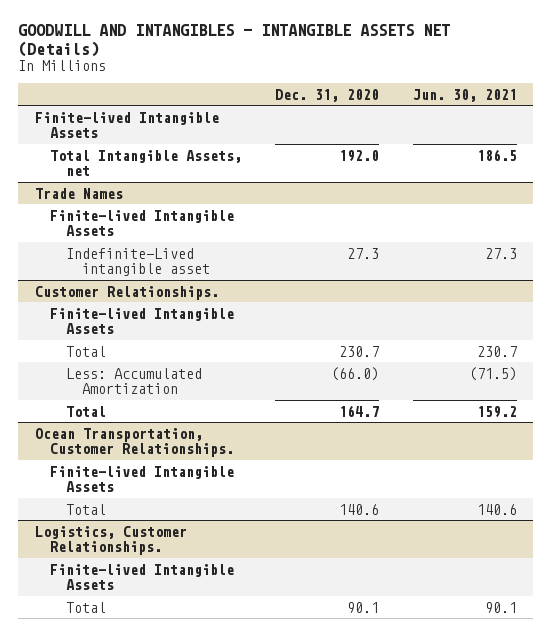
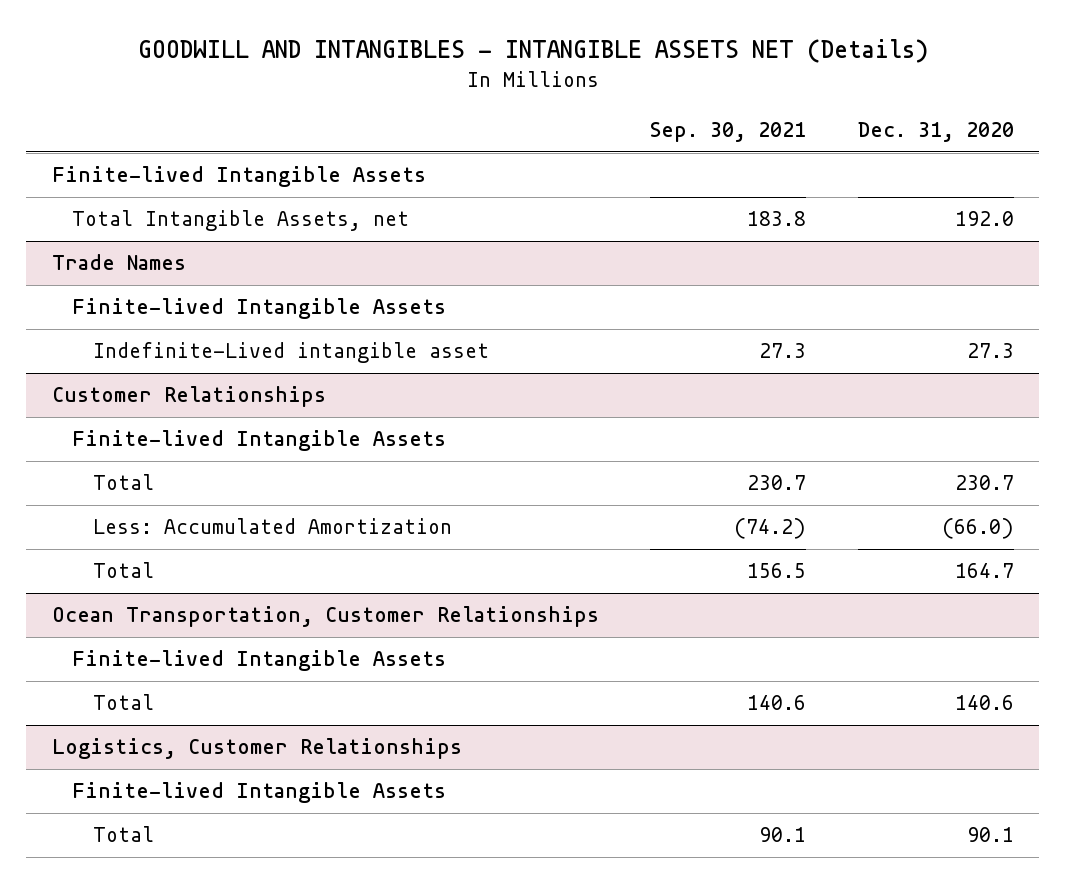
- | Dec. 31, 2020 | Jun. 30, 2021
+ | Sep. 30, 2021 | Dec. 31, 2020
- Customer Relationships.
+ Customer Relationships
- Ocean Transportation, Customer Relationships.
+ Ocean Transportation, Customer Relationships
- Logistics, Customer Relationships.
+ Logistics, Customer Relationships

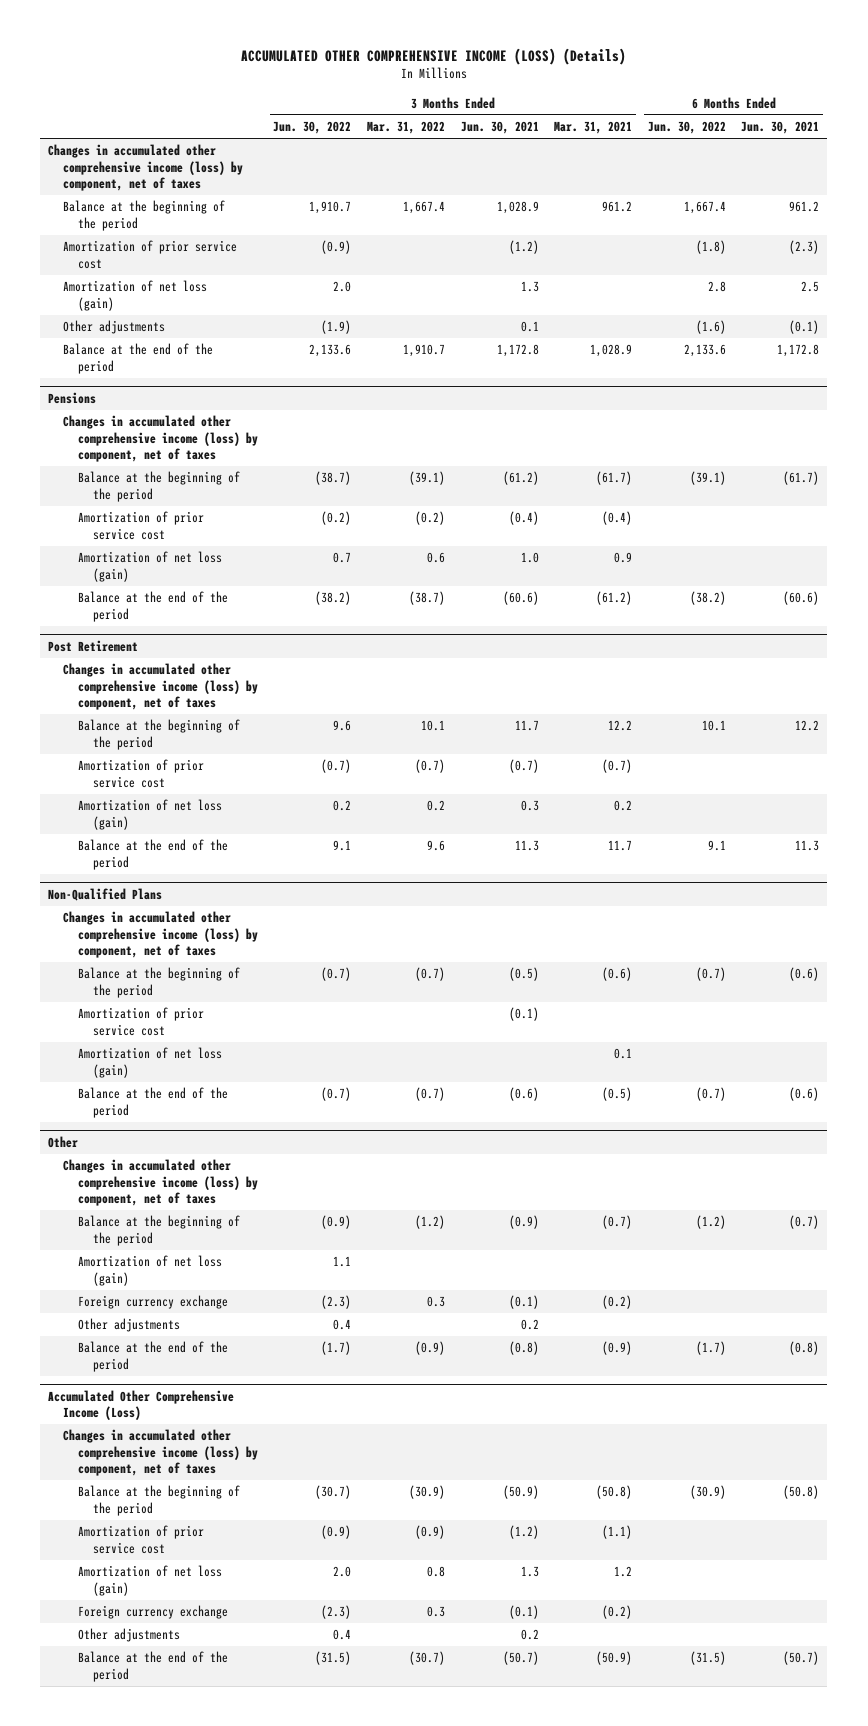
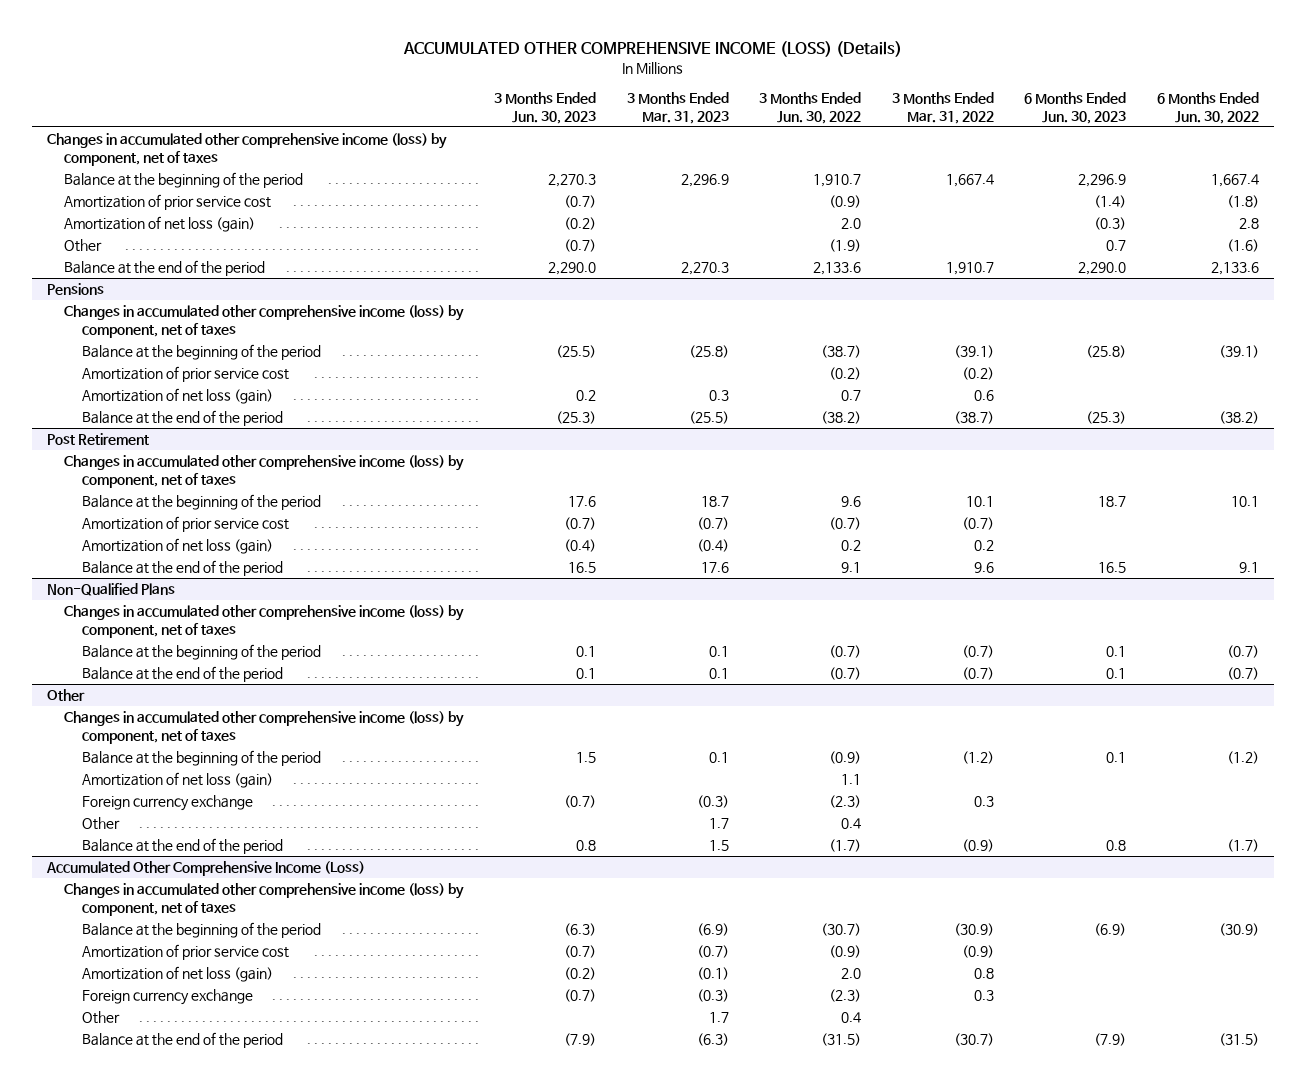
- | 3 Months Ended Jun. 30, 2022 | 3 Months Ended Mar. 31, 2022 | 3 Months Ended Jun. 30, 2021 | 3 Months Ended Mar. 31, 2021 | 6 Months Ended Jun. 30, 2022 | 6 Months Ended Jun. 30, 2021
+ | 3 Months Ended Jun. 30, 2023 | 3 Months Ended Mar. 31, 2023 | 3 Months Ended Jun. 30, 2022 | 3 Months Ended Mar. 31, 2022 | 6 Months Ended Jun. 30, 2023 | 6 Months Ended Jun. 30, 2022
- Other adjustments | (1.9) | | 0.1 | | (1.6) | (0.1)
+ Other | (0.7) | | (1.9) | | 0.7 | (1.6)
@ Non-Qualified Plans
- Amortization of prior service cost | | | (0.1) | | |
- Amortization of net loss (gain) | | | | 0.1 | |
@ Other
- Other adjustments | 0.4 | | 0.2 | | |
+ Other | | 1.7 | 0.4 | | |
@ Accumulated Other Comprehensive Income (Loss)
- Other adjustments | 0.4 | | 0.2 | | |
+ Other | | 1.7 | 0.4 | | |

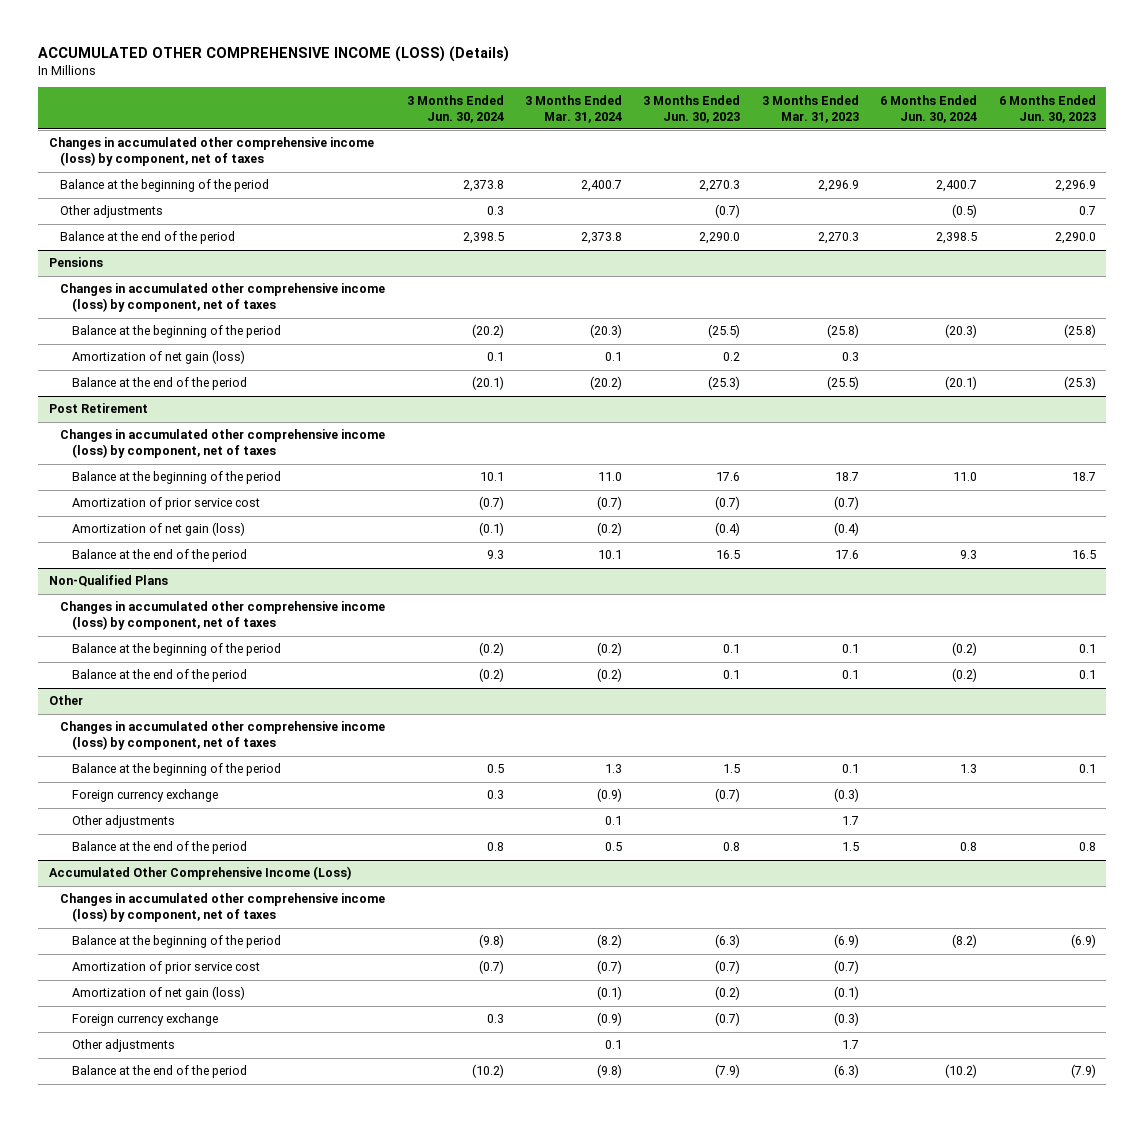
- | 3 Months Ended Jun. 30, 2023 | 3 Months Ended Mar. 31, 2023 | 3 Months Ended Jun. 30, 2022 | 3 Months Ended Mar. 31, 2022 | 6 Months Ended Jun. 30, 2023 | 6 Months Ended Jun. 30, 2022
+ | 3 Months Ended Jun. 30, 2024 | 3 Months Ended Mar. 31, 2024 | 3 Months Ended Jun. 30, 2023 | 3 Months Ended Mar. 31, 2023 | 6 Months Ended Jun. 30, 2024 | 6 Months Ended Jun. 30, 2023
- Amortization of prior service cost | (0.7) | | (0.9) | | (1.4) | (1.8)
- Amortization of net loss (gain) | (0.2) | | 2.0 | | (0.3) | 2.8
- Other | (0.7) | | (1.9) | | 0.7 | (1.6)
+ Other adjustments | 0.3 | | (0.7) | | (0.5) | 0.7
@ Pensions
- Amortization of prior service cost | | | (0.2) | (0.2) | |
- Amortization of net loss (gain) | 0.2 | 0.3 | 0.7 | 0.6 | |
+ Amortization of net gain (loss) | 0.1 | 0.1 | 0.2 | 0.3 | |
@ Post Retirement
- Amortization of net loss (gain) | (0.4) | (0.4) | 0.2 | 0.2 | |
+ Amortization of net gain (loss) | (0.1) | (0.2) | (0.4) | (0.4) | |
@ Other
- Amortization of net loss (gain) | | | 1.1 | | |
- Other | | 1.7 | 0.4 | | |
+ Other adjustments | | 0.1 | | 1.7 | |
@ Accumulated Other Comprehensive Income (Loss)
- Amortization of net loss (gain) | (0.2) | (0.1) | 2.0 | 0.8 | |
+ Amortization of net gain (loss) | | (0.1) | (0.2) | (0.1) | |
- Other | | 1.7 | 0.4 | | |
+ Other adjustments | | 0.1 | | 1.7 | |

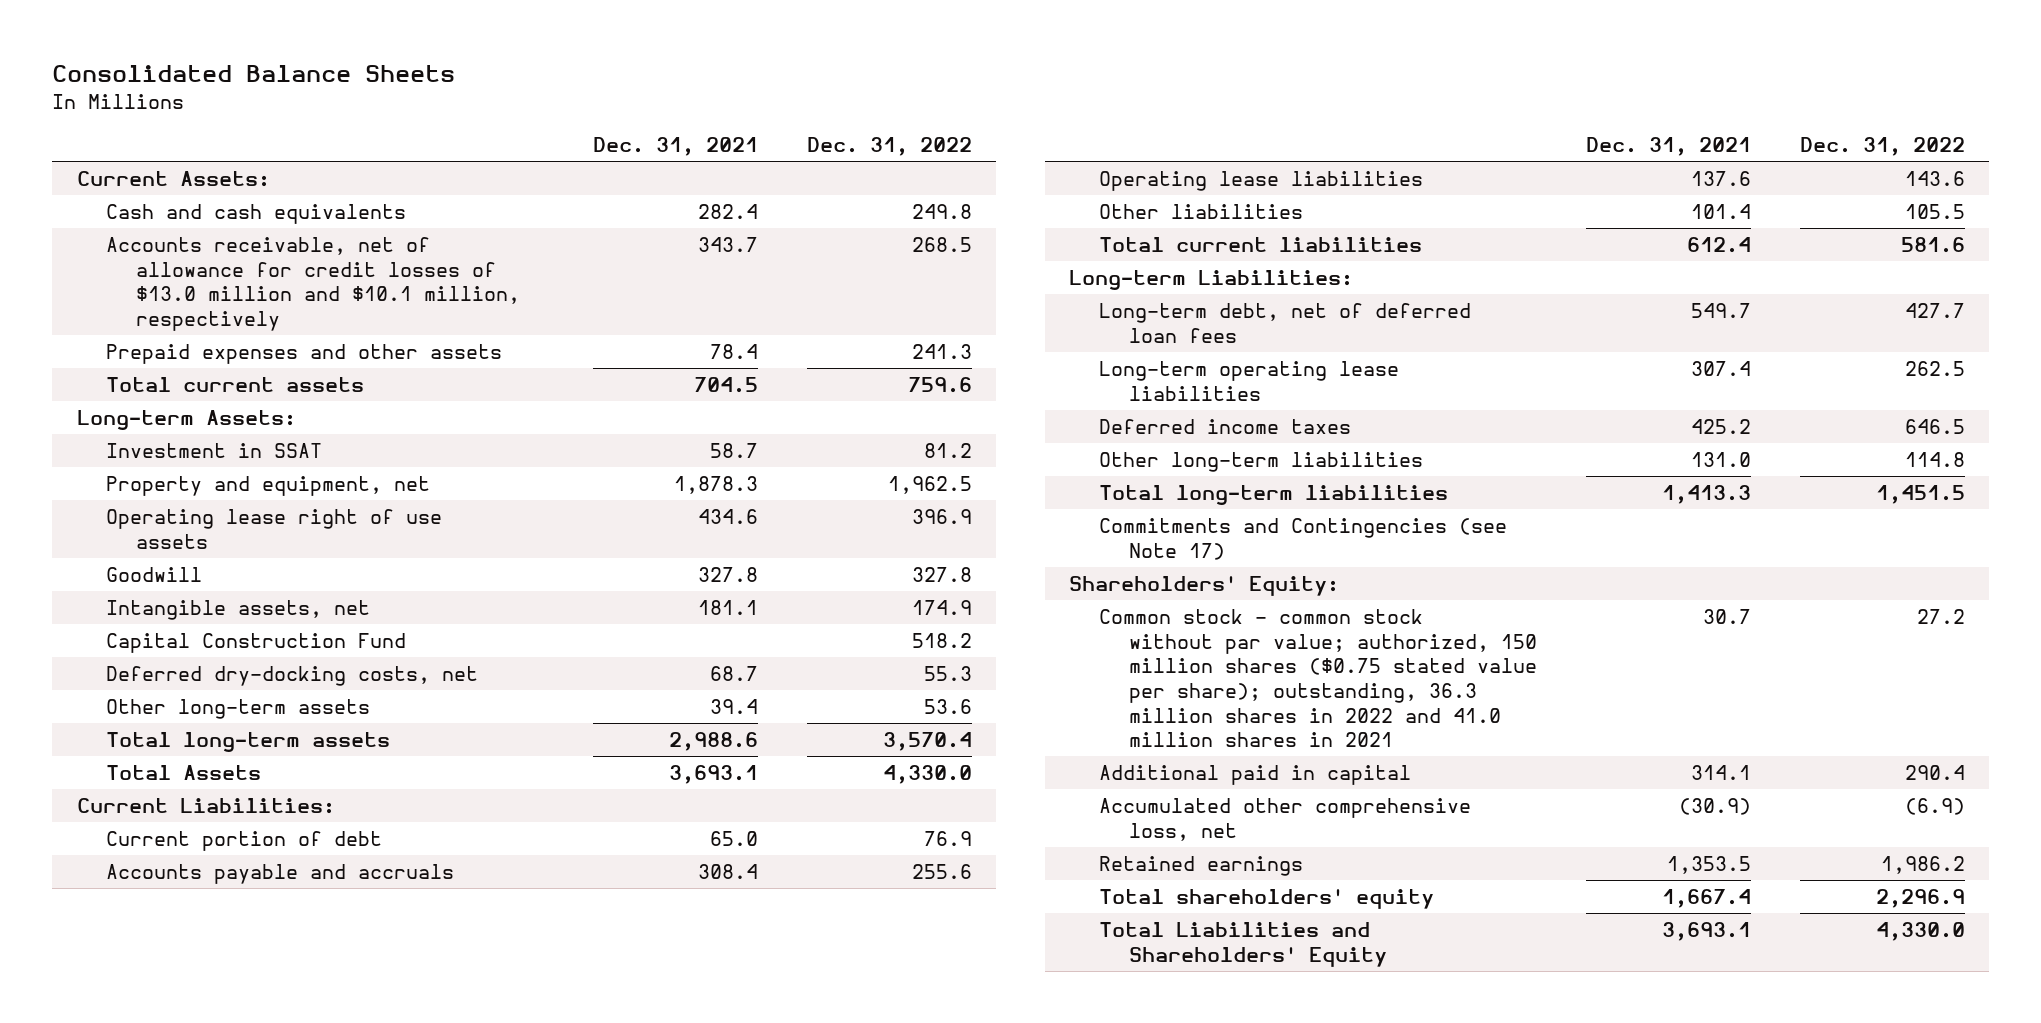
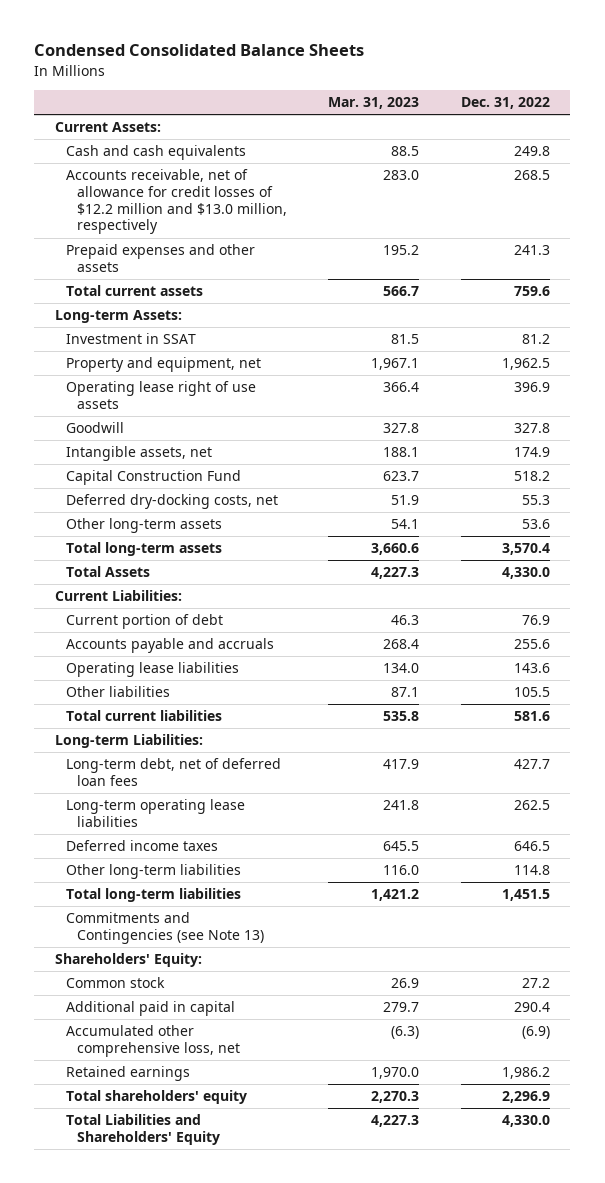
- Consolidated Balance Sheets
+ Condensed Consolidated Balance Sheets
- | Dec. 31, 2021 | Dec. 31, 2022
+ | Mar. 31, 2023 | Dec. 31, 2022
- Accounts receivable, net of allowance for credit losses of $13.0 million and $10.1 million, respectively | 343.7 | 268.5
+ Accounts receivable, net of allowance for credit losses of $12.2 million and $13.0 million, respectively | 283.0 | 268.5
- Commitments and Contingencies (see Note 17)
+ Commitments and Contingencies (see Note 13)
- Common stock - common stock without par value; authorized, 150 million shares ($0.75 stated value per share); outstanding, 36.3 million shares in 2022 and 41.0 million shares in 2021 | 30.7 | 27.2
+ Common stock | 26.9 | 27.2

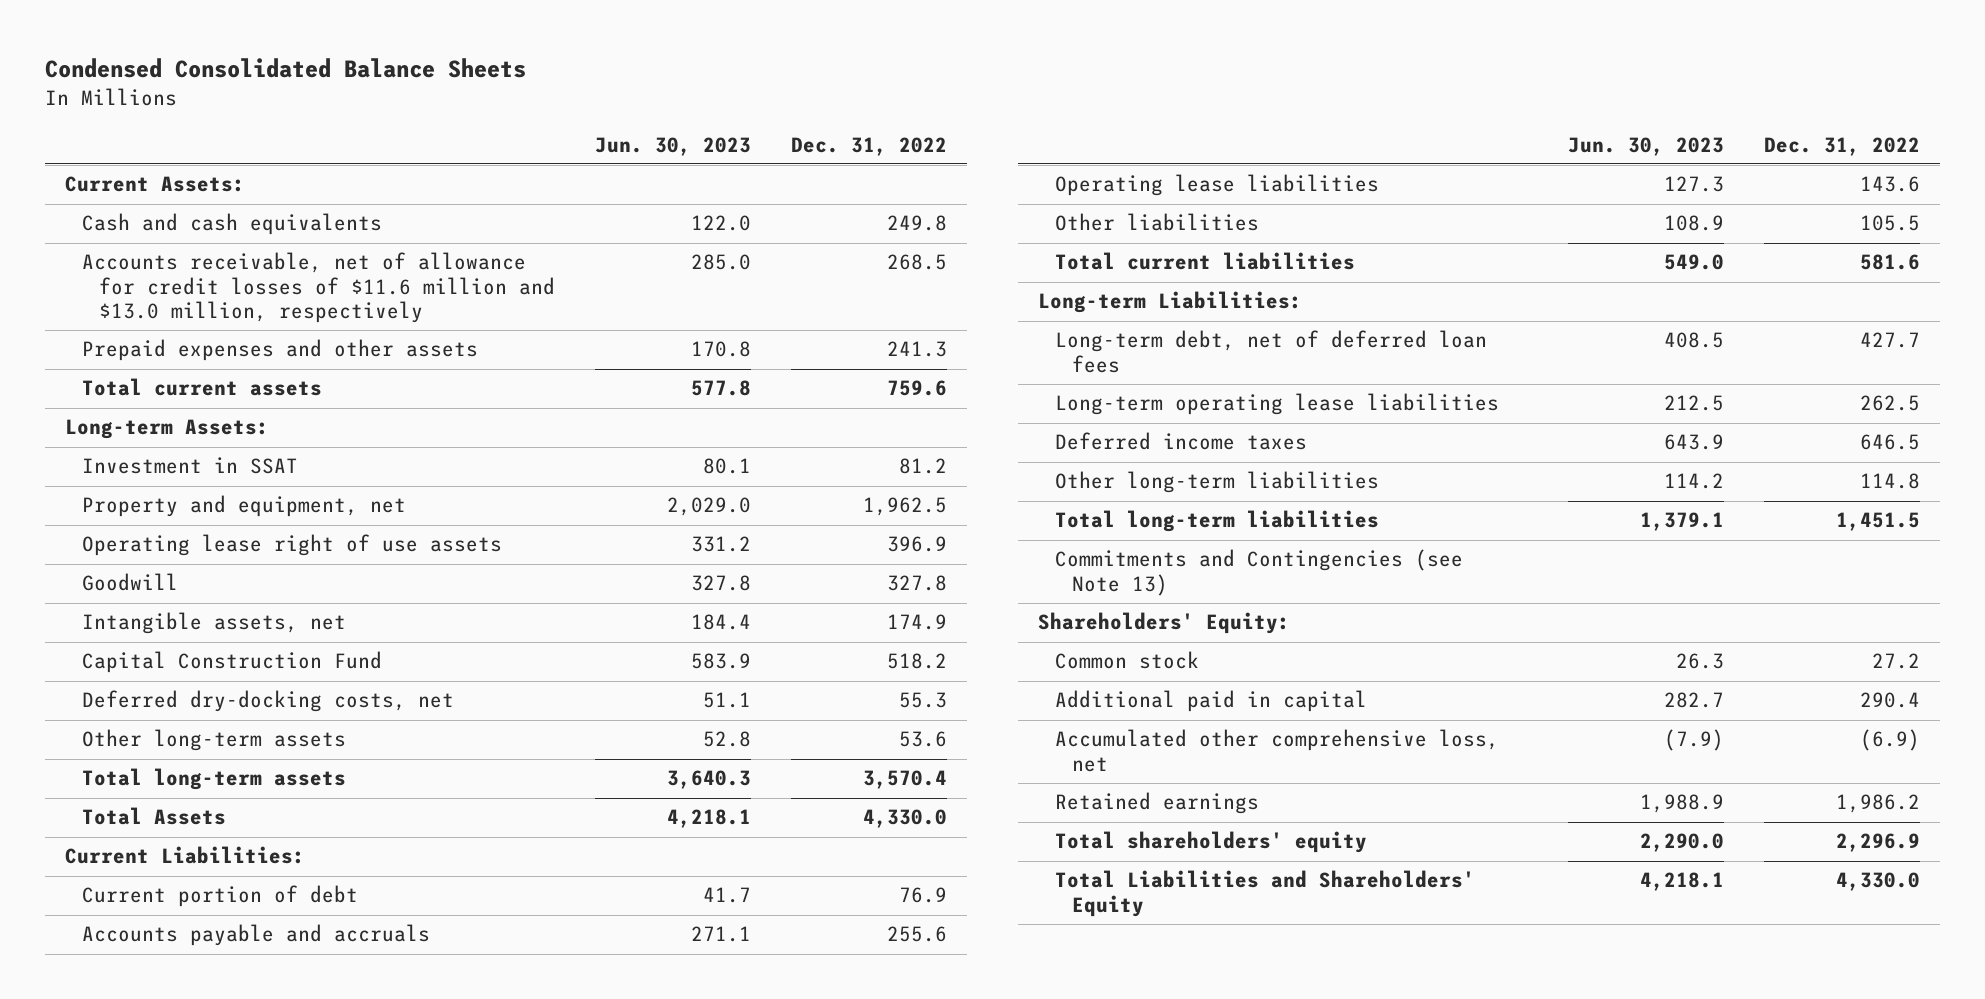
- | Mar. 31, 2023 | Dec. 31, 2022
+ | Jun. 30, 2023 | Dec. 31, 2022
- Accounts receivable, net of allowance for credit losses of $12.2 million and $13.0 million, respectively | 283.0 | 268.5
+ Accounts receivable, net of allowance for credit losses of $11.6 million and $13.0 million, respectively | 285.0 | 268.5

